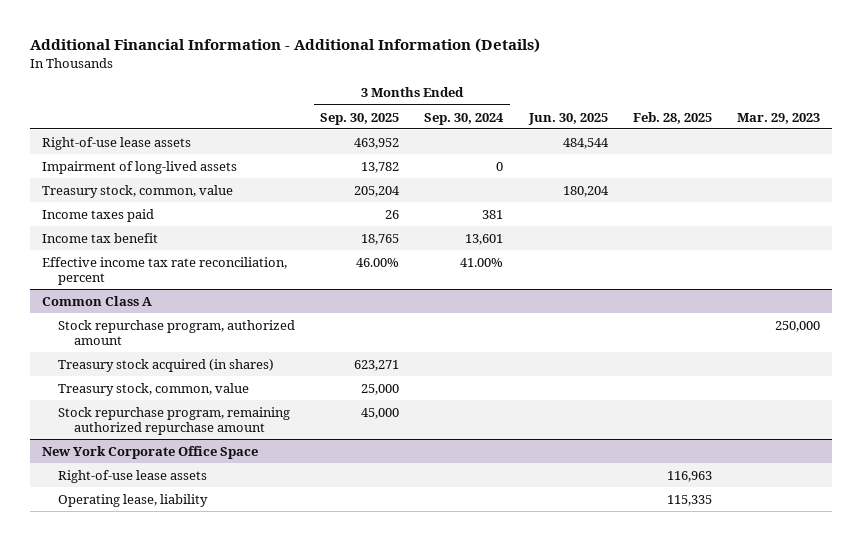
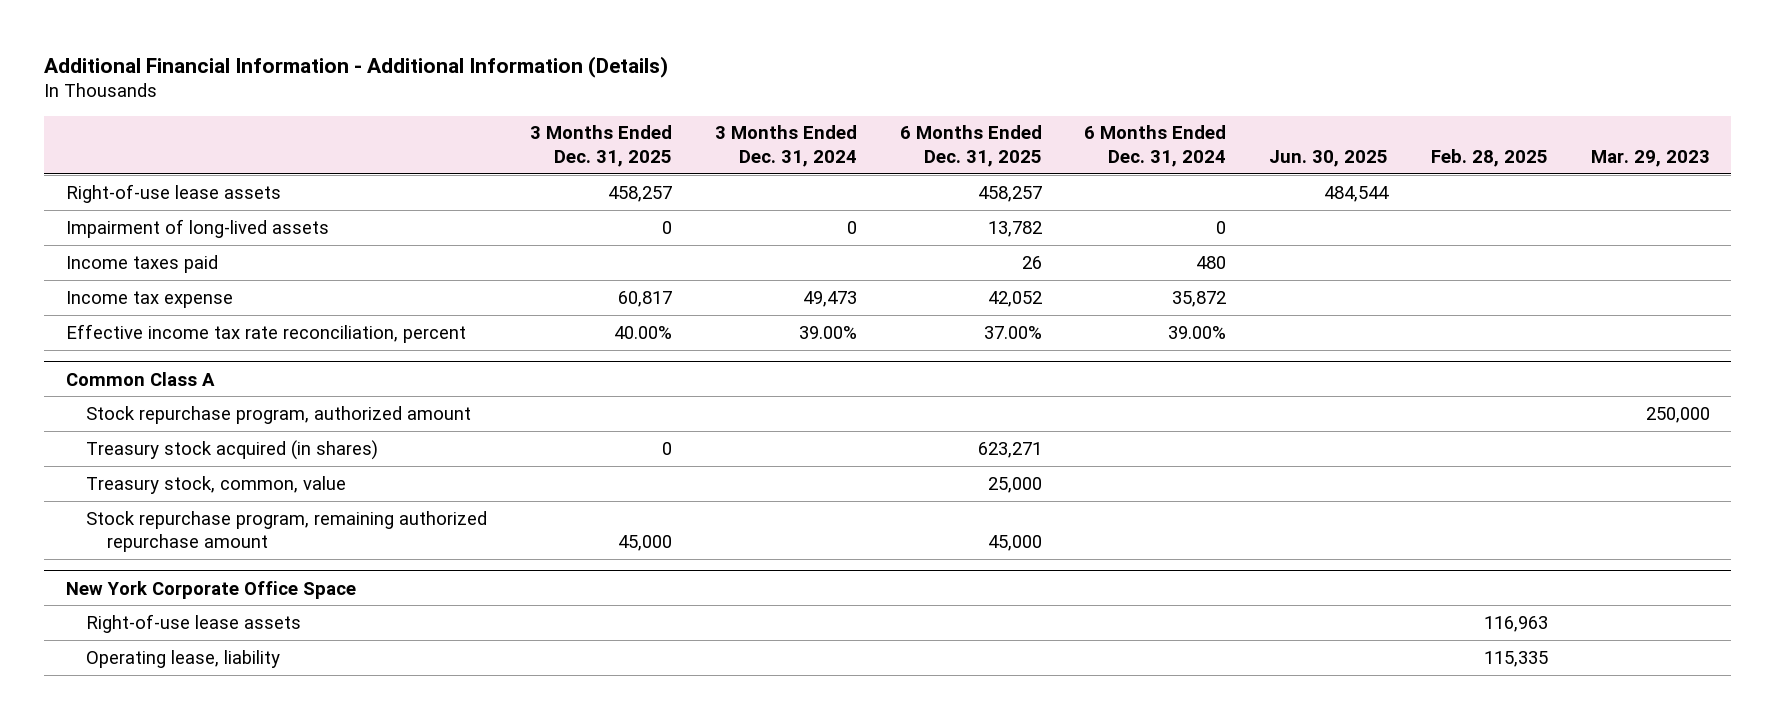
- | 3 Months Ended Sep. 30, 2025 | 3 Months Ended Sep. 30, 2024 | Jun. 30, 2025 | Feb. 28, 2025 | Mar. 29, 2023
+ | 3 Months Ended Dec. 31, 2025 | 3 Months Ended Dec. 31, 2024 | 6 Months Ended Dec. 31, 2025 | 6 Months Ended Dec. 31, 2024 | Jun. 30, 2025 | Feb. 28, 2025 | Mar. 29, 2023
- Treasury stock, common, value | 205,204 | | 180,204 | |
- Income tax benefit | 18,765 | 13,601 | | |
+ Income tax expense | 60,817 | 49,473 | 42,052 | 35,872 | | |

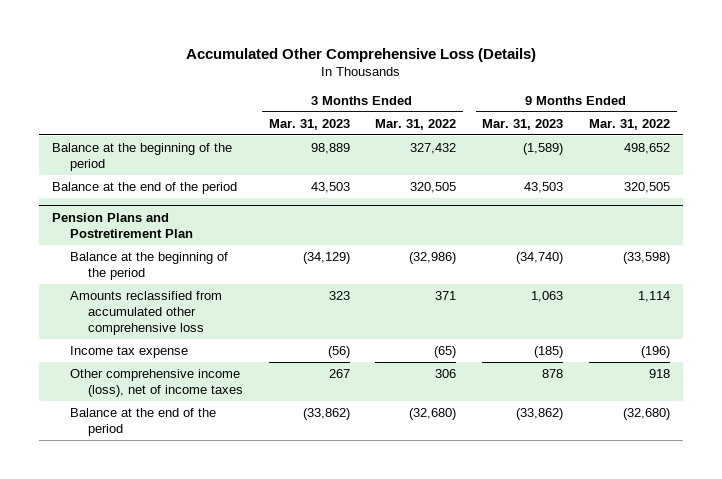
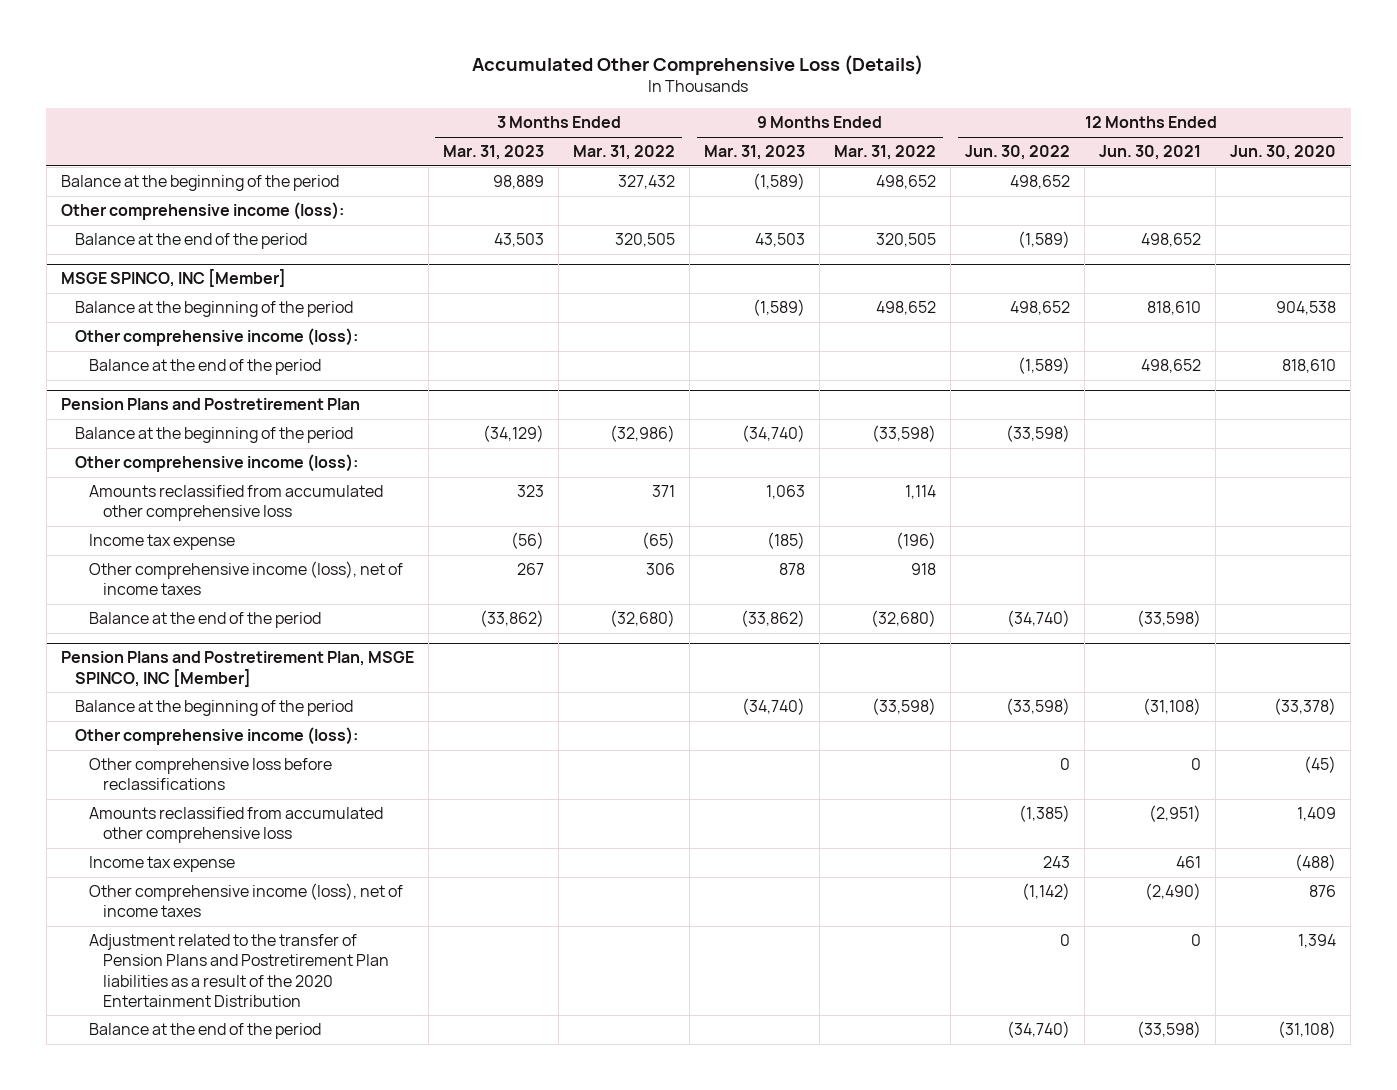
- | 3 Months Ended Mar. 31, 2023 | 3 Months Ended Mar. 31, 2022 | 9 Months Ended Mar. 31, 2023 | 9 Months Ended Mar. 31, 2022
+ | 3 Months Ended Mar. 31, 2023 | 3 Months Ended Mar. 31, 2022 | 9 Months Ended Mar. 31, 2023 | 9 Months Ended Mar. 31, 2022 | 12 Months Ended Jun. 30, 2022 | 12 Months Ended Jun. 30, 2021 | 12 Months Ended Jun. 30, 2020
+ Other comprehensive income (loss):
+ MSGE SPINCO, INC [Member]
+ Balance at the beginning of the period | | | (1,589) | 498,652 | 498,652 | 818,610 | 904,538
+ Other comprehensive income (loss):
+ Balance at the end of the period | | | | | (1,589) | 498,652 | 818,610
@ Pension Plans and Postretirement Plan
+ Other comprehensive income (loss):
+ Pension Plans and Postretirement Plan, MSGE SPINCO, INC [Member]
+ Balance at the beginning of the period | | | (34,740) | (33,598) | (33,598) | (31,108) | (33,378)
+ Other comprehensive income (loss):
+ Other comprehensive loss before reclassifications | | | | | 0 | 0 | (45)
+ Amounts reclassified from accumulated other comprehensive loss | | | | | (1,385) | (2,951) | 1,409
+ Income tax expense | | | | | 243 | 461 | (488)
+ Other comprehensive income (loss), net of income taxes | | | | | (1,142) | (2,490) | 876
+ Adjustment related to the transfer of Pension Plans and Postretirement Plan liabilities as a result of the 2020 Entertainment Distribution | | | | | 0 | 0 | 1,394
+ Balance at the end of the period | | | | | (34,740) | (33,598) | (31,108)

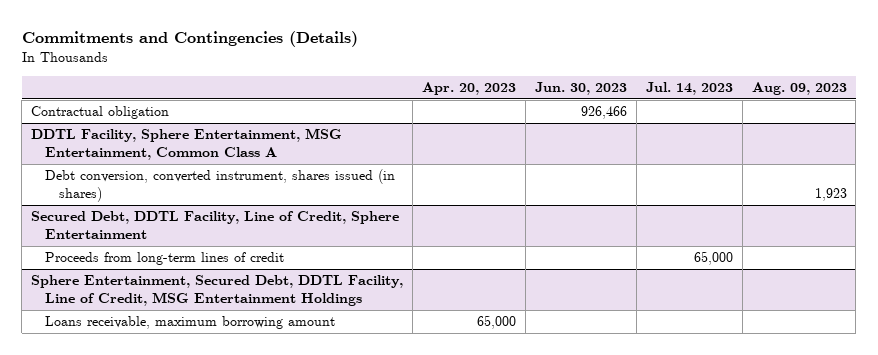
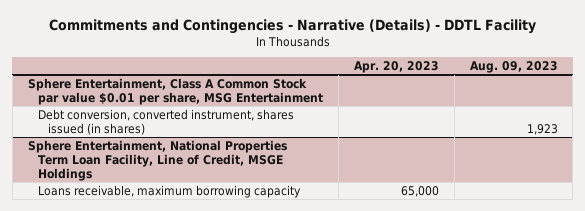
- Commitments and Contingencies (Details)
+ Commitments and Contingencies - Narrative (Details) - DDTL Facility
- | Apr. 20, 2023 | Jun. 30, 2023 | Jul. 14, 2023 | Aug. 09, 2023
+ | Apr. 20, 2023 | Aug. 09, 2023
- Contractual obligation | | 926,466 | |
- DDTL Facility, Sphere Entertainment, MSG Entertainment, Common Class A
+ Sphere Entertainment, Class A Common Stock par value $0.01 per share, MSG Entertainment
- Secured Debt, DDTL Facility, Line of Credit, Sphere Entertainment
- Proceeds from long-term lines of credit | | | 65,000 |
- Sphere Entertainment, Secured Debt, DDTL Facility, Line of Credit, MSG Entertainment Holdings
- Loans receivable, maximum borrowing amount | 65,000 | | |
+ Sphere Entertainment, National Properties Term Loan Facility, Line of Credit, MSGE Holdings
+ Loans receivable, maximum borrowing capacity | 65,000 |

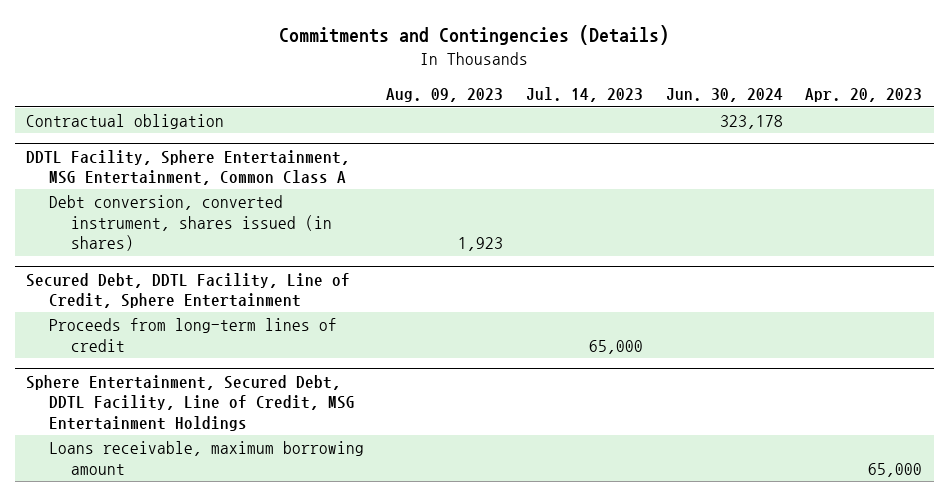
- Commitments and Contingencies - Narrative (Details) - DDTL Facility
+ Commitments and Contingencies (Details)
- | Apr. 20, 2023 | Aug. 09, 2023
+ | Aug. 09, 2023 | Jul. 14, 2023 | Jun. 30, 2024 | Apr. 20, 2023
- Sphere Entertainment, Class A Common Stock par value $0.01 per share, MSG Entertainment
+ Contractual obligation | | | 323,178 |
+ DDTL Facility, Sphere Entertainment, MSG Entertainment, Common Class A
- Sphere Entertainment, National Properties Term Loan Facility, Line of Credit, MSGE Holdings
- Loans receivable, maximum borrowing capacity | 65,000 |
+ Secured Debt, DDTL Facility, Line of Credit, Sphere Entertainment
+ Proceeds from long-term lines of credit | | 65,000 | |
+ Sphere Entertainment, Secured Debt, DDTL Facility, Line of Credit, MSG Entertainment Holdings
+ Loans receivable, maximum borrowing amount | | | | 65,000

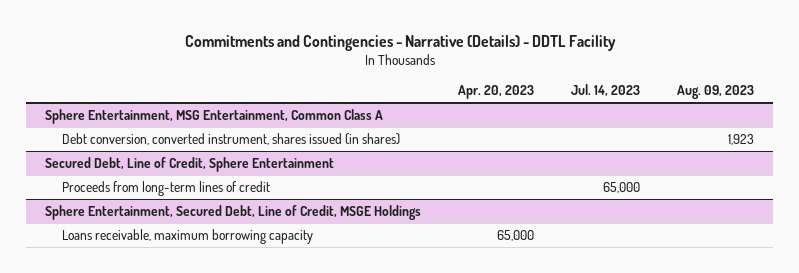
- Commitments and Contingencies (Details)
+ Commitments and Contingencies - Narrative (Details) - DDTL Facility
- | Aug. 09, 2023 | Jul. 14, 2023 | Jun. 30, 2024 | Apr. 20, 2023
+ | Apr. 20, 2023 | Jul. 14, 2023 | Aug. 09, 2023
- Contractual obligation | | | 323,178 |
- DDTL Facility, Sphere Entertainment, MSG Entertainment, Common Class A
+ Sphere Entertainment, MSG Entertainment, Common Class A
- Secured Debt, DDTL Facility, Line of Credit, Sphere Entertainment
+ Secured Debt, Line of Credit, Sphere Entertainment
- Sphere Entertainment, Secured Debt, DDTL Facility, Line of Credit, MSG Entertainment Holdings
- Loans receivable, maximum borrowing amount | | | | 65,000
+ Sphere Entertainment, Secured Debt, Line of Credit, MSGE Holdings
+ Loans receivable, maximum borrowing capacity | 65,000 | |

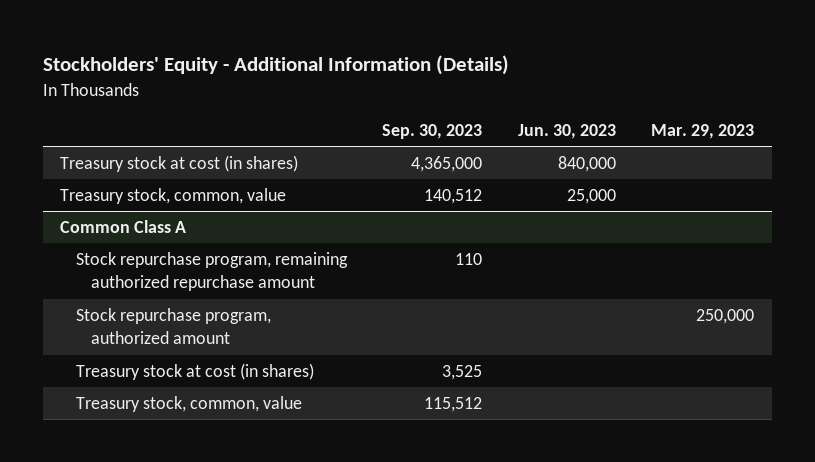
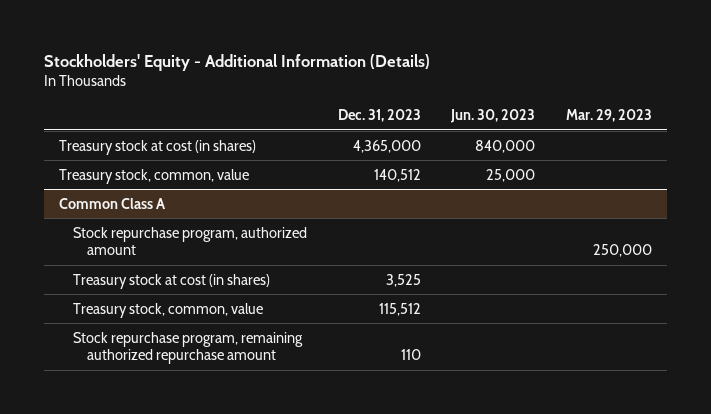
- | Sep. 30, 2023 | Jun. 30, 2023 | Mar. 29, 2023
+ | Dec. 31, 2023 | Jun. 30, 2023 | Mar. 29, 2023
@ Common Class A
moved down: Stock repurchase program, remaining authorized repurchase amount | 110 | |

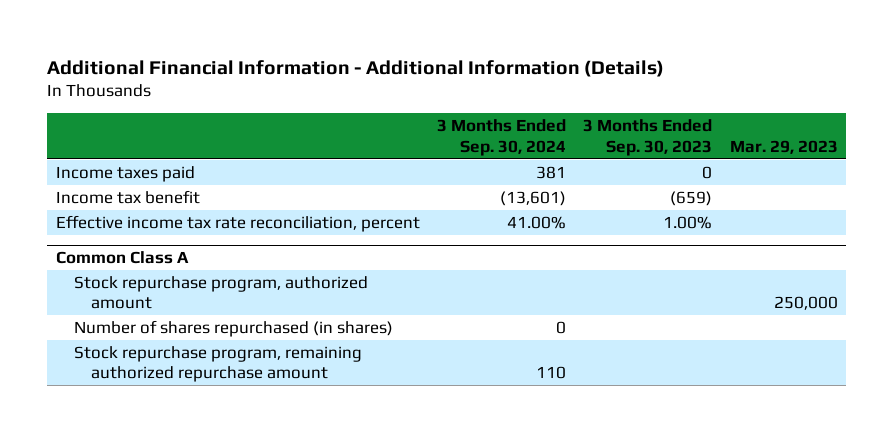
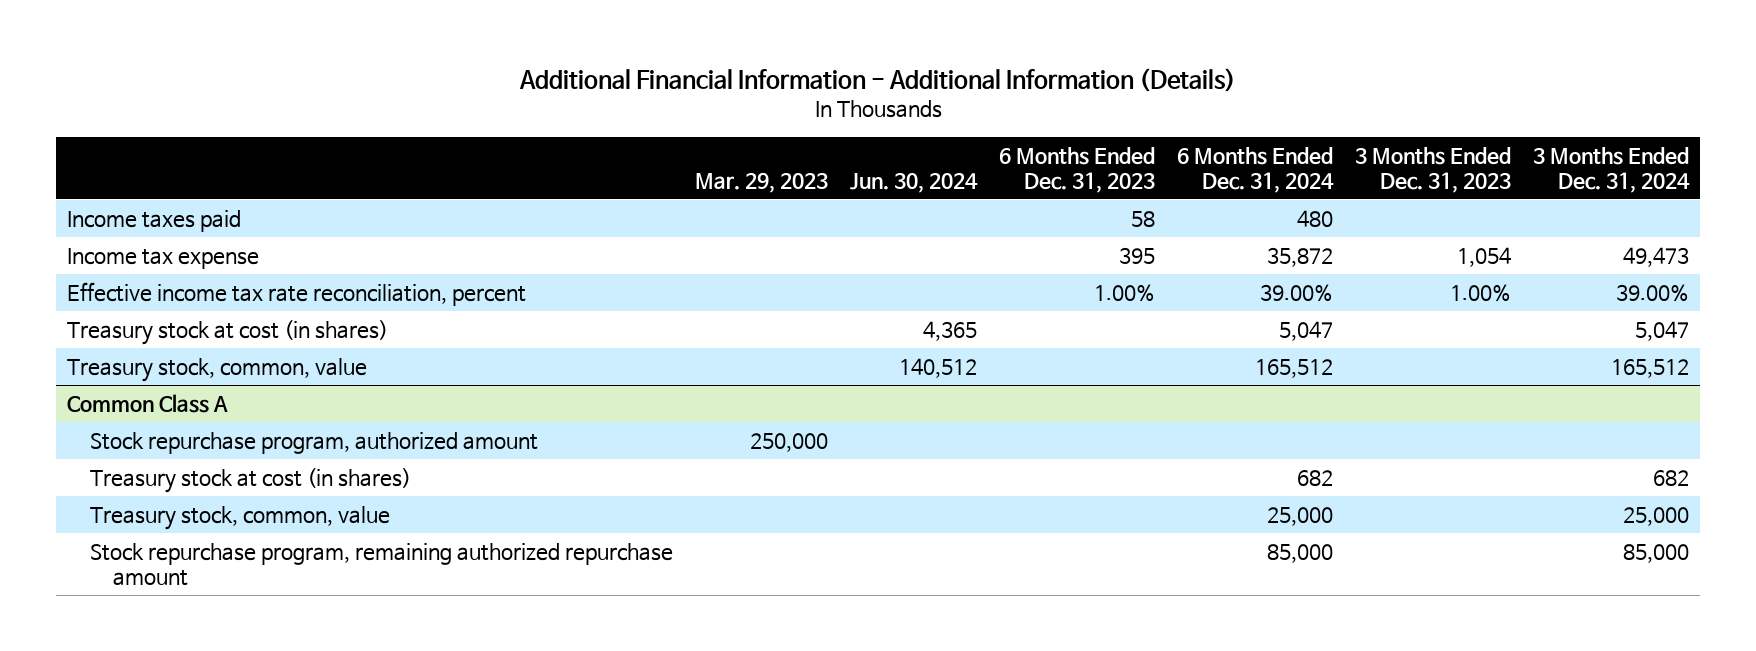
- | 3 Months Ended Sep. 30, 2024 | 3 Months Ended Sep. 30, 2023 | Mar. 29, 2023
+ | Mar. 29, 2023 | Jun. 30, 2024 | 6 Months Ended Dec. 31, 2023 | 6 Months Ended Dec. 31, 2024 | 3 Months Ended Dec. 31, 2023 | 3 Months Ended Dec. 31, 2024
- Income tax benefit | (13,601) | (659) |
+ Income tax expense | | | 395 | 35,872 | 1,054 | 49,473
+ Treasury stock at cost (in shares) | | 4,365 | | 5,047 | | 5,047
+ Treasury stock, common, value | | 140,512 | | 165,512 | | 165,512
@ Common Class A
- Number of shares repurchased (in shares) | 0 | |
+ Treasury stock at cost (in shares) | | | | 682 | | 682
+ Treasury stock, common, value | | | | 25,000 | | 25,000

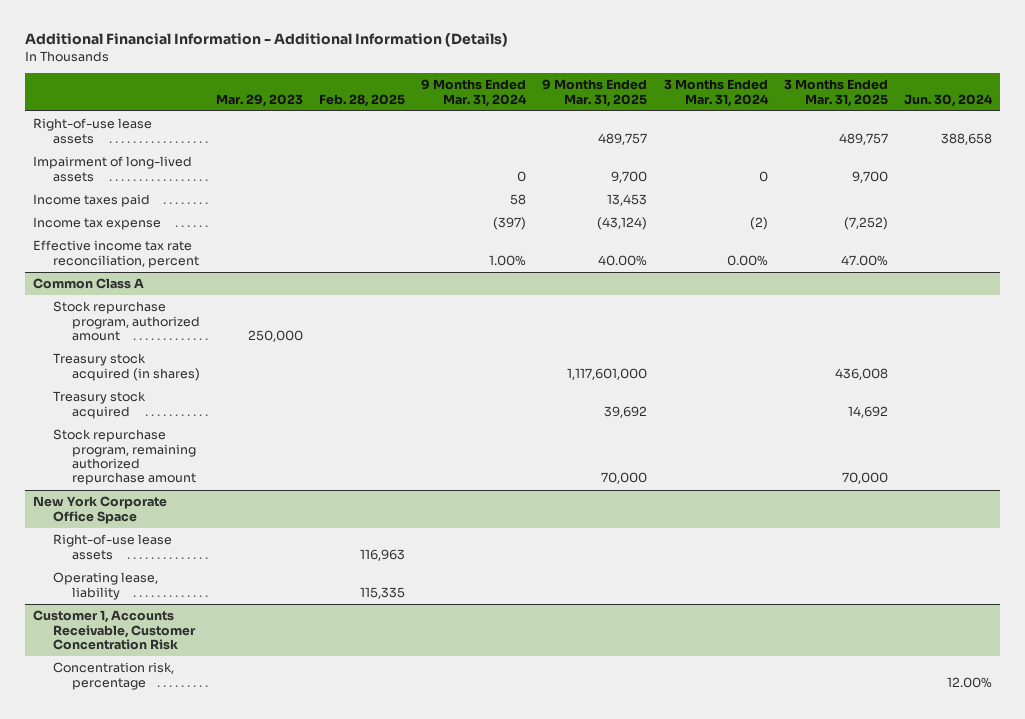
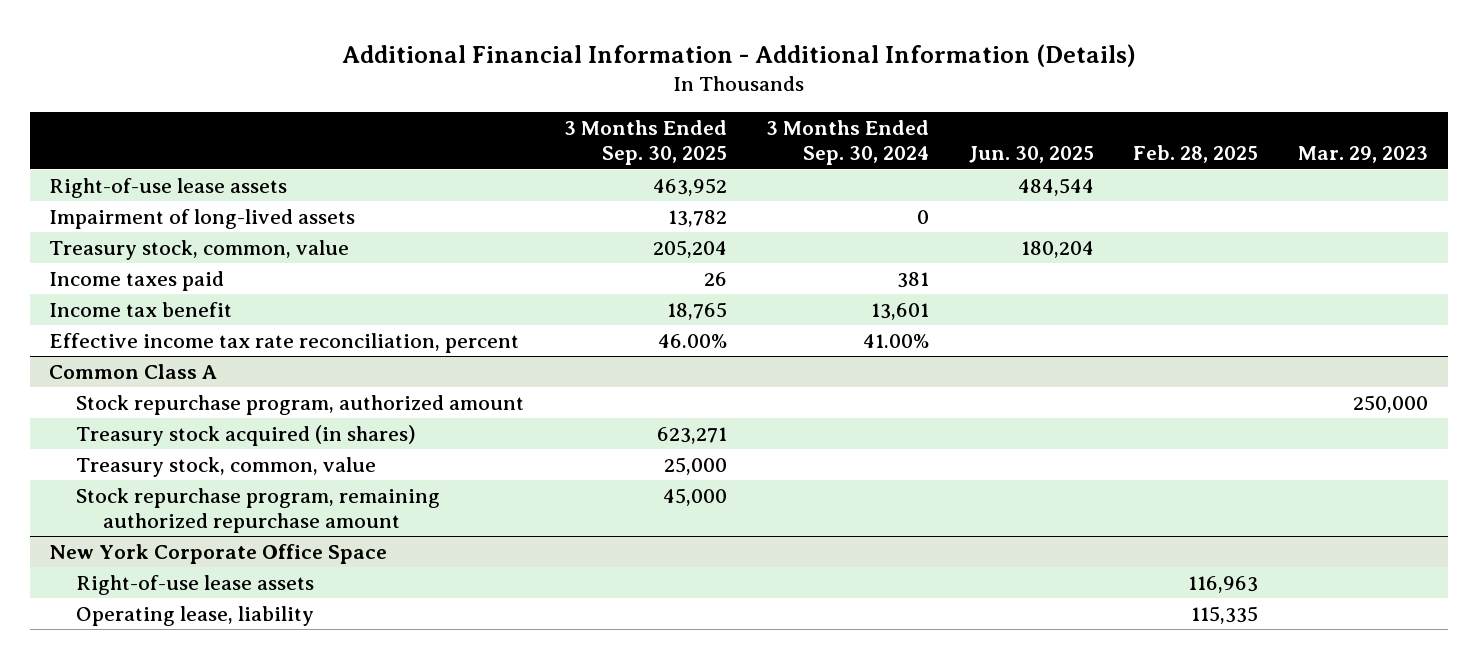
- | Mar. 29, 2023 | Feb. 28, 2025 | 9 Months Ended Mar. 31, 2024 | 9 Months Ended Mar. 31, 2025 | 3 Months Ended Mar. 31, 2024 | 3 Months Ended Mar. 31, 2025 | Jun. 30, 2024
+ | 3 Months Ended Sep. 30, 2025 | 3 Months Ended Sep. 30, 2024 | Jun. 30, 2025 | Feb. 28, 2025 | Mar. 29, 2023
+ Treasury stock, common, value | 205,204 | | 180,204 | |
- Income tax expense | | | (397) | (43,124) | (2) | (7,252) |
+ Income tax benefit | 18,765 | 13,601 | | |
@ Common Class A
- Treasury stock acquired | | | | 39,692 | | 14,692 |
+ Treasury stock, common, value | 25,000 | | | |
- Customer 1, Accounts Receivable, Customer Concentration Risk
- Concentration risk, percentage | | | | | | | 12.00%

